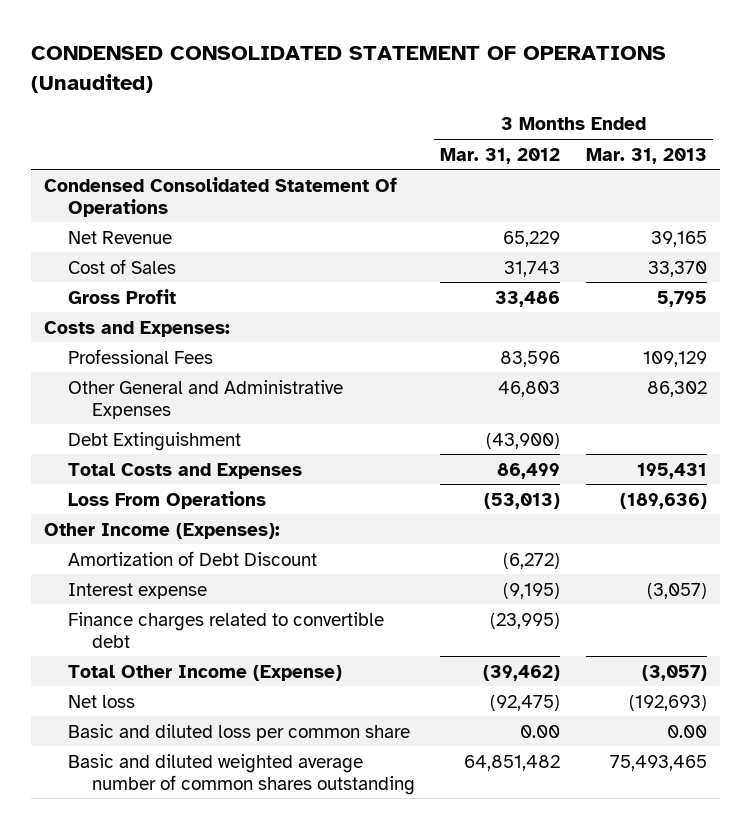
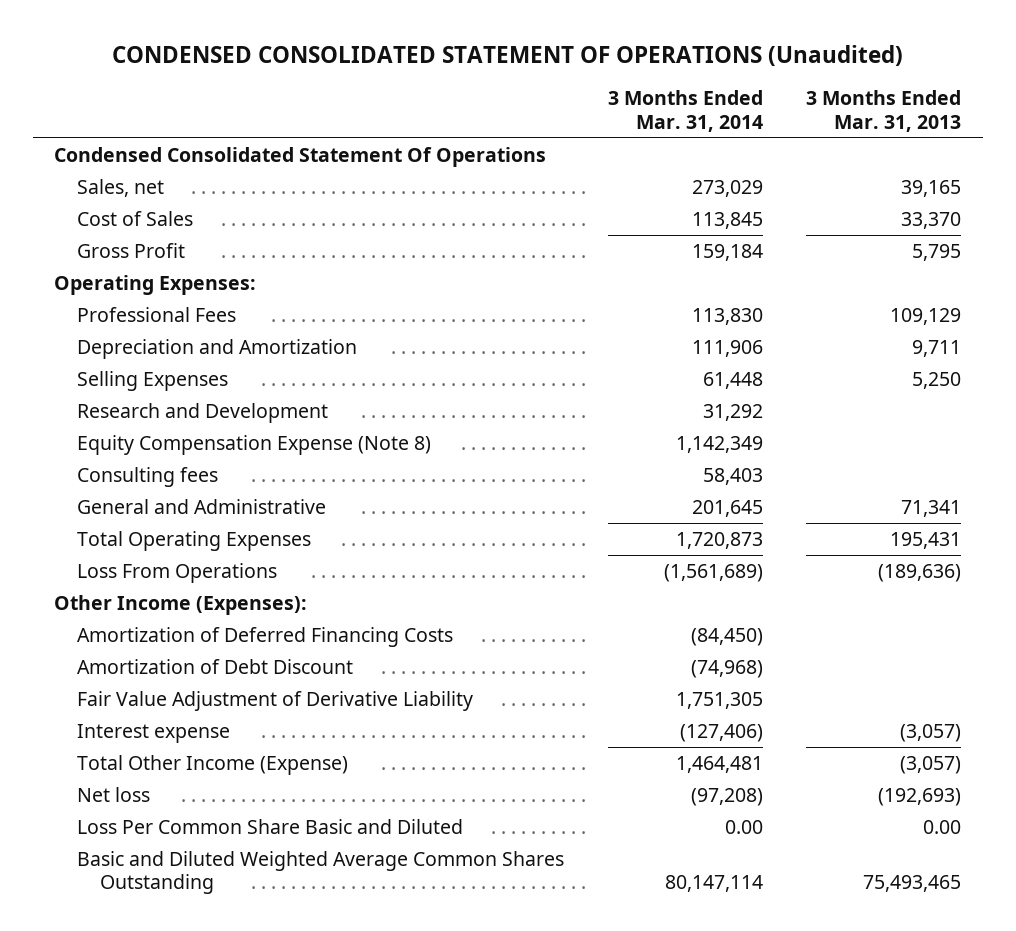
- | 3 Months Ended Mar. 31, 2012 | 3 Months Ended Mar. 31, 2013
+ | 3 Months Ended Mar. 31, 2014 | 3 Months Ended Mar. 31, 2013
- Net Revenue | 65,229 | 39,165
+ Sales, net | 273,029 | 39,165
- Costs and Expenses:
+ Operating Expenses:
- Other General and Administrative Expenses | 46,803 | 86,302
- Debt Extinguishment | (43,900) |
- Total Costs and Expenses | 86,499 | 195,431
+ Depreciation and Amortization | 111,906 | 9,711
+ Selling Expenses | 61,448 | 5,250
+ Research and Development | 31,292 |
+ Equity Compensation Expense (Note 8) | 1,142,349 |
+ Consulting fees | 58,403 |
+ General and Administrative | 201,645 | 71,341
+ Total Operating Expenses | 1,720,873 | 195,431
+ Amortization of Deferred Financing Costs | (84,450) |
+ Fair Value Adjustment of Derivative Liability | 1,751,305 |
- Finance charges related to convertible debt | (23,995) |
- Basic and diluted loss per common share | 0.00 | 0.00
- Basic and diluted weighted average number of common shares outstanding | 64,851,482 | 75,493,465
+ Loss Per Common Share Basic and Diluted | 0.00 | 0.00
+ Basic and Diluted Weighted Average Common Shares Outstanding | 80,147,114 | 75,493,465

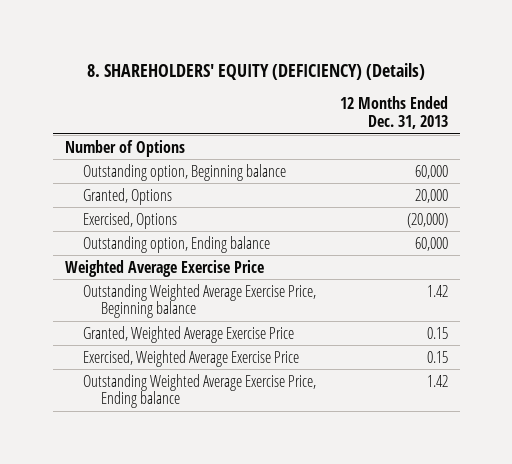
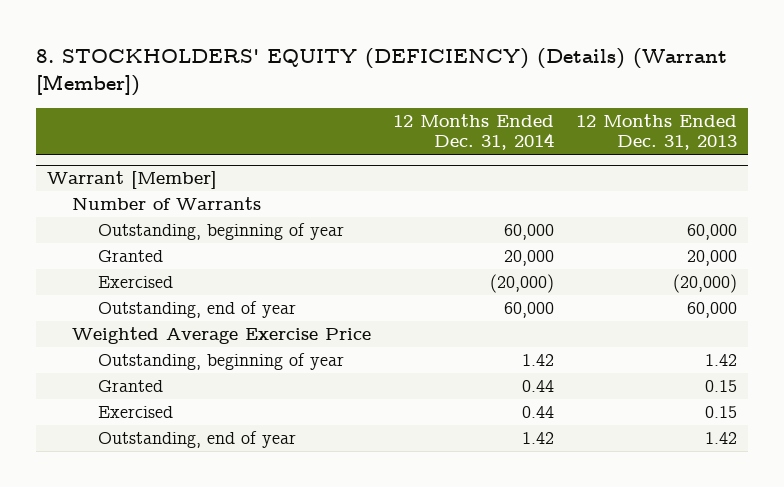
- 8. SHAREHOLDERS' EQUITY (DEFICIENCY) (Details)
+ 8. STOCKHOLDERS' EQUITY (DEFICIENCY) (Details) (Warrant [Member])
- | 12 Months Ended Dec. 31, 2013
+ | 12 Months Ended Dec. 31, 2014 | 12 Months Ended Dec. 31, 2013
- Number of Options
- Outstanding option, Beginning balance | 60,000
- Granted, Options | 20,000
- Exercised, Options | (20,000)
- Outstanding option, Ending balance | 60,000
+ Warrant [Member]
+ Number of Warrants
+ Outstanding, beginning of year | 60,000 | 60,000
+ Granted | 20,000 | 20,000
+ Exercised | (20,000) | (20,000)
+ Outstanding, end of year | 60,000 | 60,000
- Outstanding Weighted Average Exercise Price, Beginning balance | 1.42
- Granted, Weighted Average Exercise Price | 0.15
- Exercised, Weighted Average Exercise Price | 0.15
- Outstanding Weighted Average Exercise Price, Ending balance | 1.42
+ Outstanding, beginning of year | 1.42 | 1.42
+ Granted | 0.44 | 0.15
+ Exercised | 0.44 | 0.15
+ Outstanding, end of year | 1.42 | 1.42

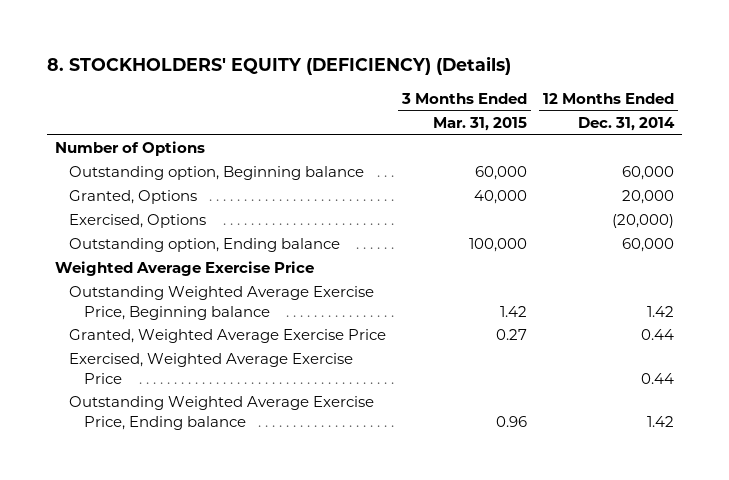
- 8. STOCKHOLDERS' EQUITY (DEFICIENCY) (Details) (Warrant [Member])
+ 8. STOCKHOLDERS' EQUITY (DEFICIENCY) (Details)
- | 12 Months Ended Dec. 31, 2014 | 12 Months Ended Dec. 31, 2013
+ | 3 Months Ended Mar. 31, 2015 | 12 Months Ended Dec. 31, 2014
- Warrant [Member]
- Number of Warrants
- Outstanding, beginning of year | 60,000 | 60,000
- Granted | 20,000 | 20,000
- Exercised | (20,000) | (20,000)
- Outstanding, end of year | 60,000 | 60,000
+ Number of Options
+ Outstanding option, Beginning balance | 60,000 | 60,000
+ Granted, Options | 40,000 | 20,000
+ Exercised, Options | | (20,000)
+ Outstanding option, Ending balance | 100,000 | 60,000
- Outstanding, beginning of year | 1.42 | 1.42
- Granted | 0.44 | 0.15
- Exercised | 0.44 | 0.15
- Outstanding, end of year | 1.42 | 1.42
+ Outstanding Weighted Average Exercise Price, Beginning balance | 1.42 | 1.42
+ Granted, Weighted Average Exercise Price | 0.27 | 0.44
+ Exercised, Weighted Average Exercise Price | | 0.44
+ Outstanding Weighted Average Exercise Price, Ending balance | 0.96 | 1.42

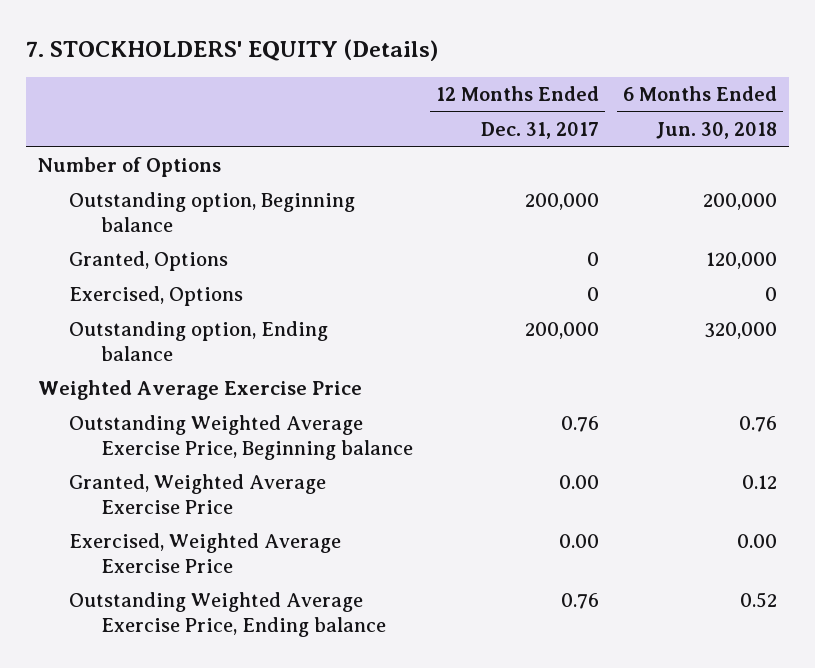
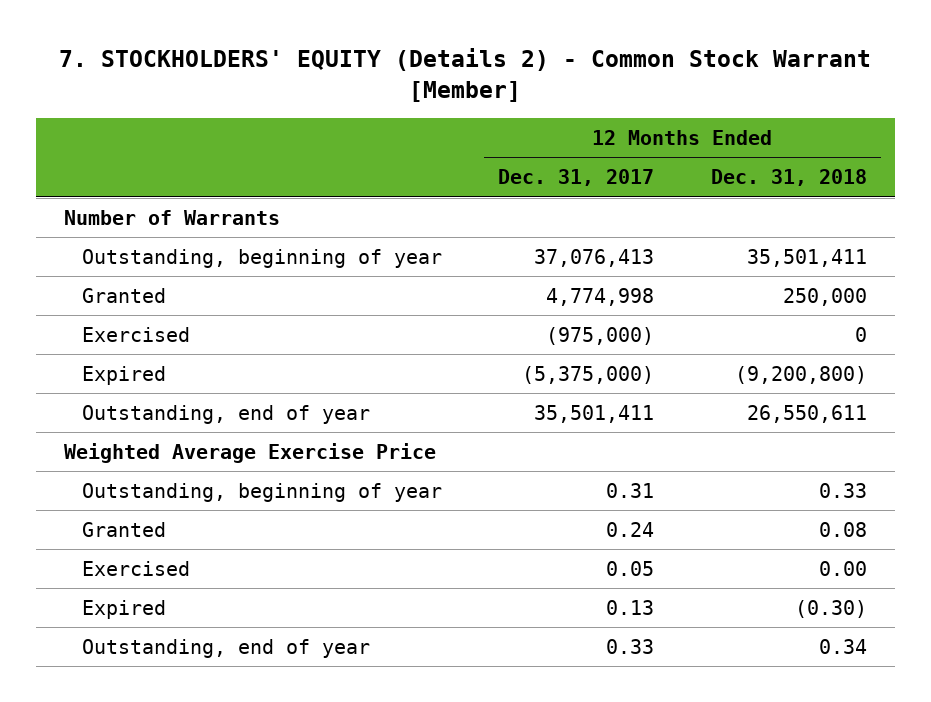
- 7. STOCKHOLDERS' EQUITY (Details)
+ 7. STOCKHOLDERS' EQUITY (Details 2) - Common Stock Warrant [Member]
- | 12 Months Ended Dec. 31, 2017 | 6 Months Ended Jun. 30, 2018
+ | 12 Months Ended Dec. 31, 2017 | 12 Months Ended Dec. 31, 2018
- Number of Options
- Outstanding option, Beginning balance | 200,000 | 200,000
- Granted, Options | 0 | 120,000
- Exercised, Options | 0 | 0
- Outstanding option, Ending balance | 200,000 | 320,000
+ Number of Warrants
+ Outstanding, beginning of year | 37,076,413 | 35,501,411
+ Granted | 4,774,998 | 250,000
+ Exercised | (975,000) | 0
+ Expired | (5,375,000) | (9,200,800)
+ Outstanding, end of year | 35,501,411 | 26,550,611
- Outstanding Weighted Average Exercise Price, Beginning balance | 0.76 | 0.76
- Granted, Weighted Average Exercise Price | 0.00 | 0.12
- Exercised, Weighted Average Exercise Price | 0.00 | 0.00
- Outstanding Weighted Average Exercise Price, Ending balance | 0.76 | 0.52
+ Outstanding, beginning of year | 0.31 | 0.33
+ Granted | 0.24 | 0.08
+ Exercised | 0.05 | 0.00
+ Expired | 0.13 | (0.30)
+ Outstanding, end of year | 0.33 | 0.34

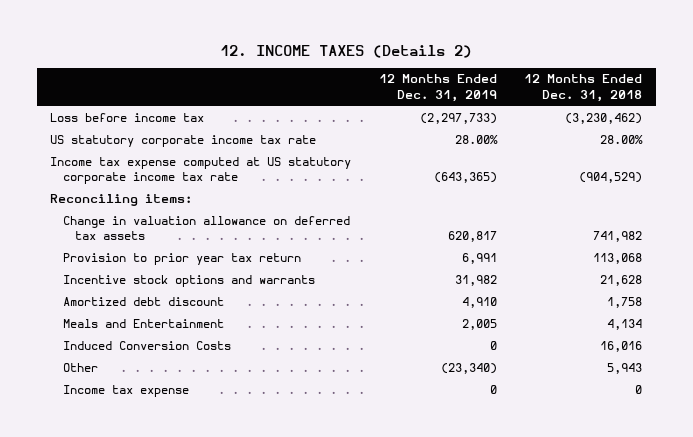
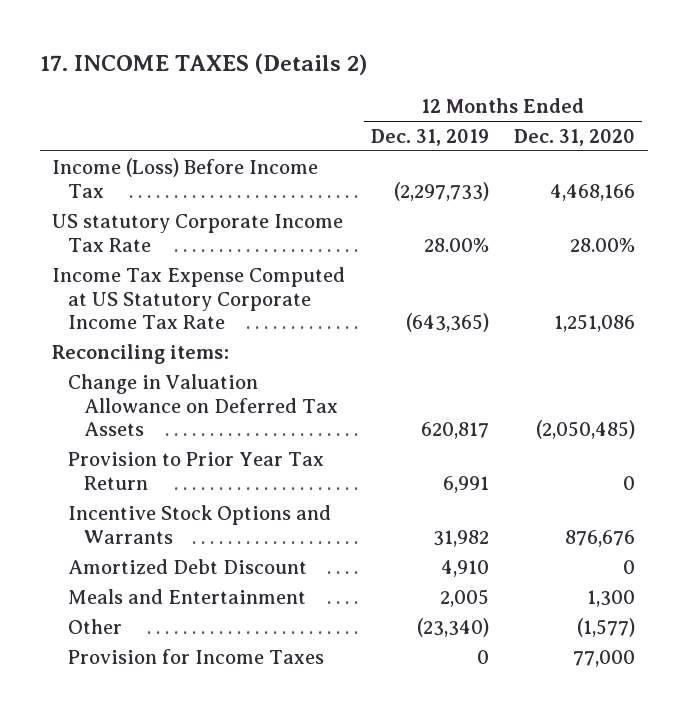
- 12. INCOME TAXES (Details 2)
+ 17. INCOME TAXES (Details 2)
- | 12 Months Ended Dec. 31, 2019 | 12 Months Ended Dec. 31, 2018
+ | 12 Months Ended Dec. 31, 2019 | 12 Months Ended Dec. 31, 2020
- Loss before income tax | (2,297,733) | (3,230,462)
- US statutory corporate income tax rate | 28.00% | 28.00%
- Income tax expense computed at US statutory corporate income tax rate | (643,365) | (904,529)
+ Income (Loss) Before Income Tax | (2,297,733) | 4,468,166
+ US statutory Corporate Income Tax Rate | 28.00% | 28.00%
+ Income Tax Expense Computed at US Statutory Corporate Income Tax Rate | (643,365) | 1,251,086
- Change in valuation allowance on deferred tax assets | 620,817 | 741,982
- Provision to prior year tax return | 6,991 | 113,068
- Incentive stock options and warrants | 31,982 | 21,628
- Amortized debt discount | 4,910 | 1,758
+ Change in Valuation Allowance on Deferred Tax Assets | 620,817 | (2,050,485)
+ Provision to Prior Year Tax Return | 6,991 | 0
+ Incentive Stock Options and Warrants | 31,982 | 876,676
+ Amortized Debt Discount | 4,910 | 0
- Induced Conversion Costs | 0 | 16,016
- Income tax expense | 0 | 0
+ Provision for Income Taxes | 0 | 77,000

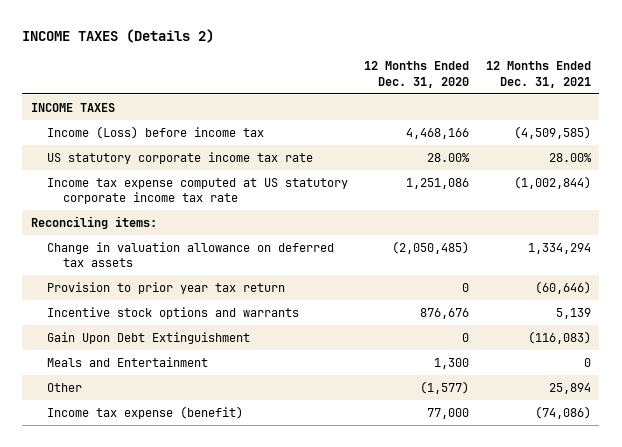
- 17. INCOME TAXES (Details 2)
+ INCOME TAXES (Details 2)
- | 12 Months Ended Dec. 31, 2019 | 12 Months Ended Dec. 31, 2020
+ | 12 Months Ended Dec. 31, 2020 | 12 Months Ended Dec. 31, 2021
- Income (Loss) Before Income Tax | (2,297,733) | 4,468,166
- US statutory Corporate Income Tax Rate | 28.00% | 28.00%
- Income Tax Expense Computed at US Statutory Corporate Income Tax Rate | (643,365) | 1,251,086
+ INCOME TAXES
+ Income (Loss) before income tax | 4,468,166 | (4,509,585)
+ US statutory corporate income tax rate | 28.00% | 28.00%
+ Income tax expense computed at US statutory corporate income tax rate | 1,251,086 | (1,002,844)
- Change in Valuation Allowance on Deferred Tax Assets | 620,817 | (2,050,485)
- Provision to Prior Year Tax Return | 6,991 | 0
- Incentive Stock Options and Warrants | 31,982 | 876,676
- Amortized Debt Discount | 4,910 | 0
+ Change in valuation allowance on deferred tax assets | (2,050,485) | 1,334,294
+ Provision to prior year tax return | 0 | (60,646)
+ Incentive stock options and warrants | 876,676 | 5,139
+ Gain Upon Debt Extinguishment | 0 | (116,083)
- Provision for Income Taxes | 0 | 77,000
+ Income tax expense (benefit) | 77,000 | (74,086)

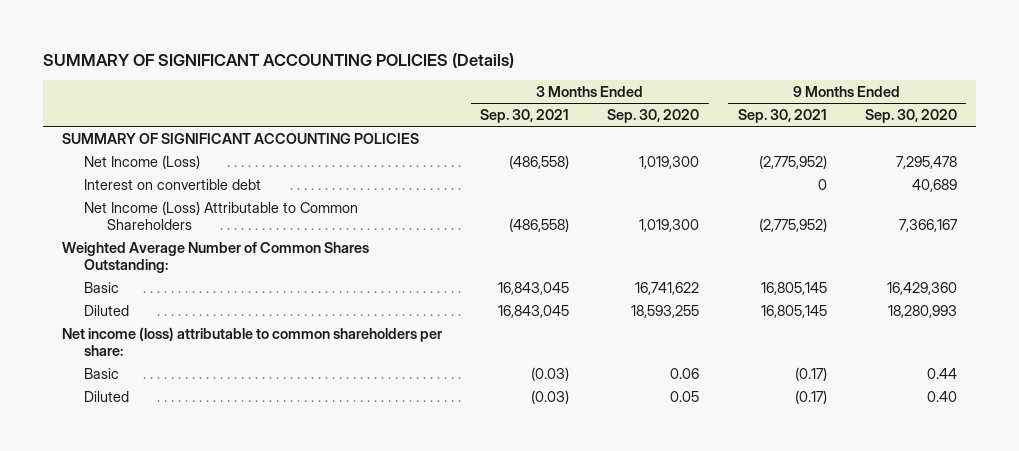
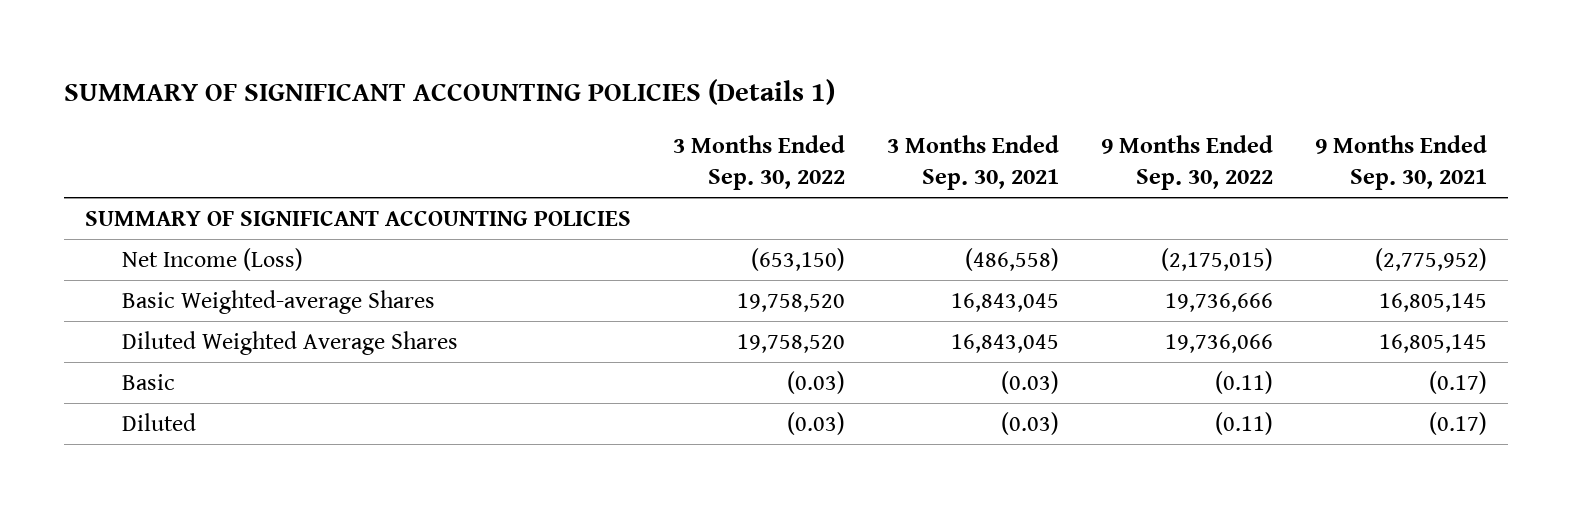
- SUMMARY OF SIGNIFICANT ACCOUNTING POLICIES (Details)
+ SUMMARY OF SIGNIFICANT ACCOUNTING POLICIES (Details 1)
- | 3 Months Ended Sep. 30, 2021 | 3 Months Ended Sep. 30, 2020 | 9 Months Ended Sep. 30, 2021 | 9 Months Ended Sep. 30, 2020
+ | 3 Months Ended Sep. 30, 2022 | 3 Months Ended Sep. 30, 2021 | 9 Months Ended Sep. 30, 2022 | 9 Months Ended Sep. 30, 2021
- Interest on convertible debt | | | 0 | 40,689
- Net Income (Loss) Attributable to Common Shareholders | (486,558) | 1,019,300 | (2,775,952) | 7,366,167
- Weighted Average Number of Common Shares Outstanding:
- Basic | 16,843,045 | 16,741,622 | 16,805,145 | 16,429,360
- Diluted | 16,843,045 | 18,593,255 | 16,805,145 | 18,280,993
- Net income (loss) attributable to common shareholders per share:
+ Basic Weighted-average Shares | 19,758,520 | 16,843,045 | 19,736,666 | 16,805,145
+ Diluted Weighted Average Shares | 19,758,520 | 16,843,045 | 19,736,066 | 16,805,145

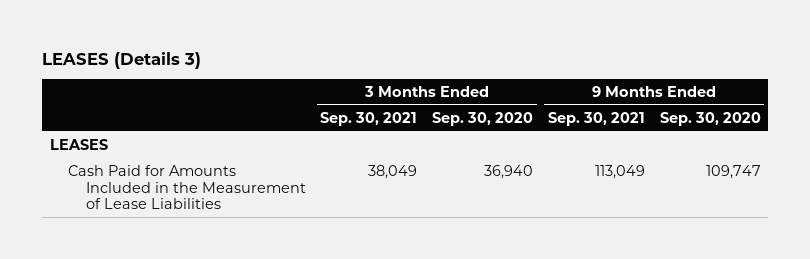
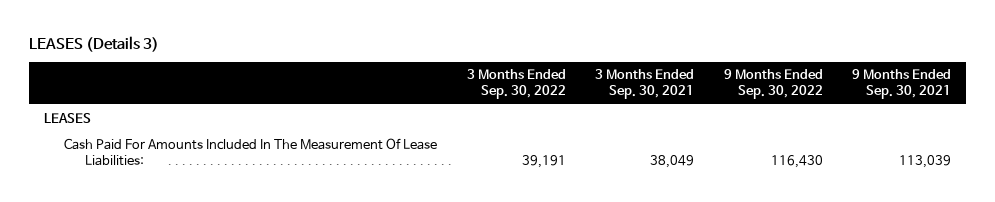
- | 3 Months Ended Sep. 30, 2021 | 3 Months Ended Sep. 30, 2020 | 9 Months Ended Sep. 30, 2021 | 9 Months Ended Sep. 30, 2020
+ | 3 Months Ended Sep. 30, 2022 | 3 Months Ended Sep. 30, 2021 | 9 Months Ended Sep. 30, 2022 | 9 Months Ended Sep. 30, 2021
- Cash Paid for Amounts Included in the Measurement of Lease Liabilities | 38,049 | 36,940 | 113,049 | 109,747
+ Cash Paid For Amounts Included In The Measurement Of Lease Liabilities: | 39,191 | 38,049 | 116,430 | 113,039

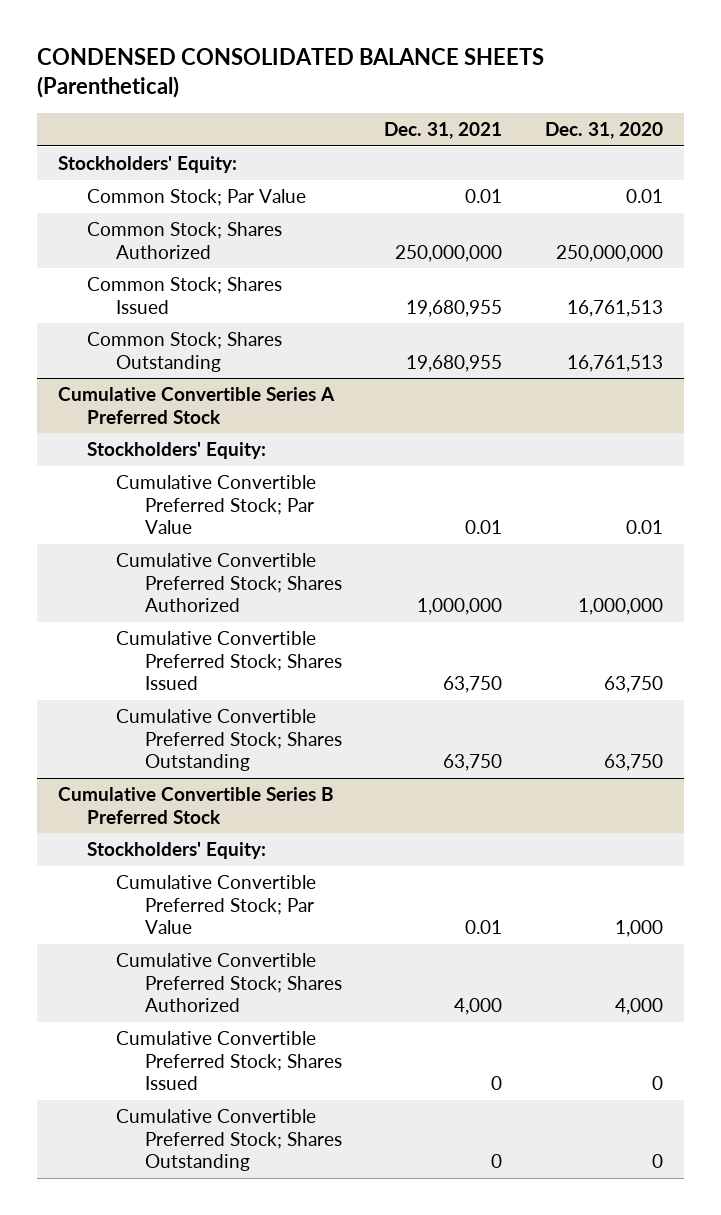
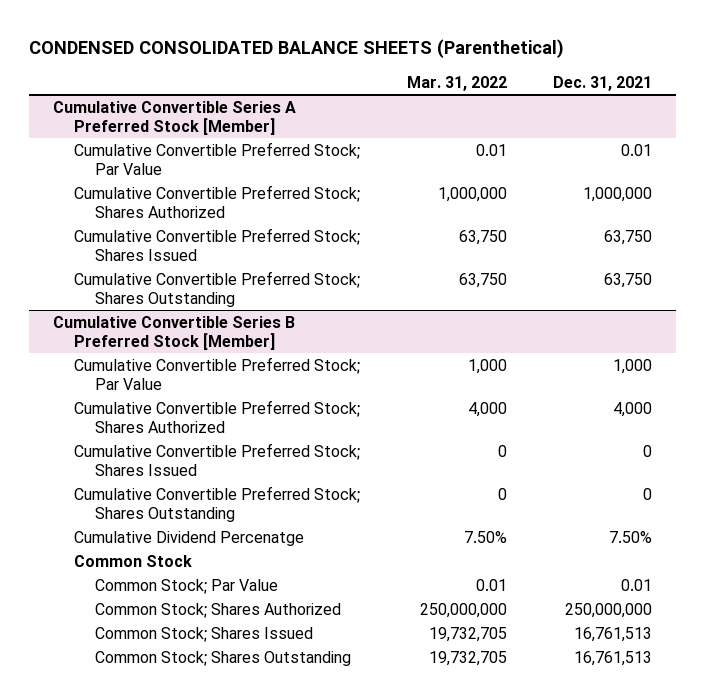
- | Dec. 31, 2021 | Dec. 31, 2020
+ | Mar. 31, 2022 | Dec. 31, 2021
- Stockholders' Equity:
- Common Stock; Par Value | 0.01 | 0.01
- Common Stock; Shares Authorized | 250,000,000 | 250,000,000
- Common Stock; Shares Issued | 19,680,955 | 16,761,513
- Common Stock; Shares Outstanding | 19,680,955 | 16,761,513
- Cumulative Convertible Series A Preferred Stock
- Stockholders' Equity:
+ Cumulative Convertible Series A Preferred Stock [Member]
- Cumulative Convertible Series B Preferred Stock
- Stockholders' Equity:
- Cumulative Convertible Preferred Stock; Par Value | 0.01 | 1,000
+ Cumulative Convertible Series B Preferred Stock [Member]
+ Cumulative Convertible Preferred Stock; Par Value | 1,000 | 1,000
+ Cumulative Dividend Percenatge | 7.50% | 7.50%
+ Common Stock
+ Common Stock; Par Value | 0.01 | 0.01
+ Common Stock; Shares Authorized | 250,000,000 | 250,000,000
+ Common Stock; Shares Issued | 19,732,705 | 16,761,513
+ Common Stock; Shares Outstanding | 19,732,705 | 16,761,513

